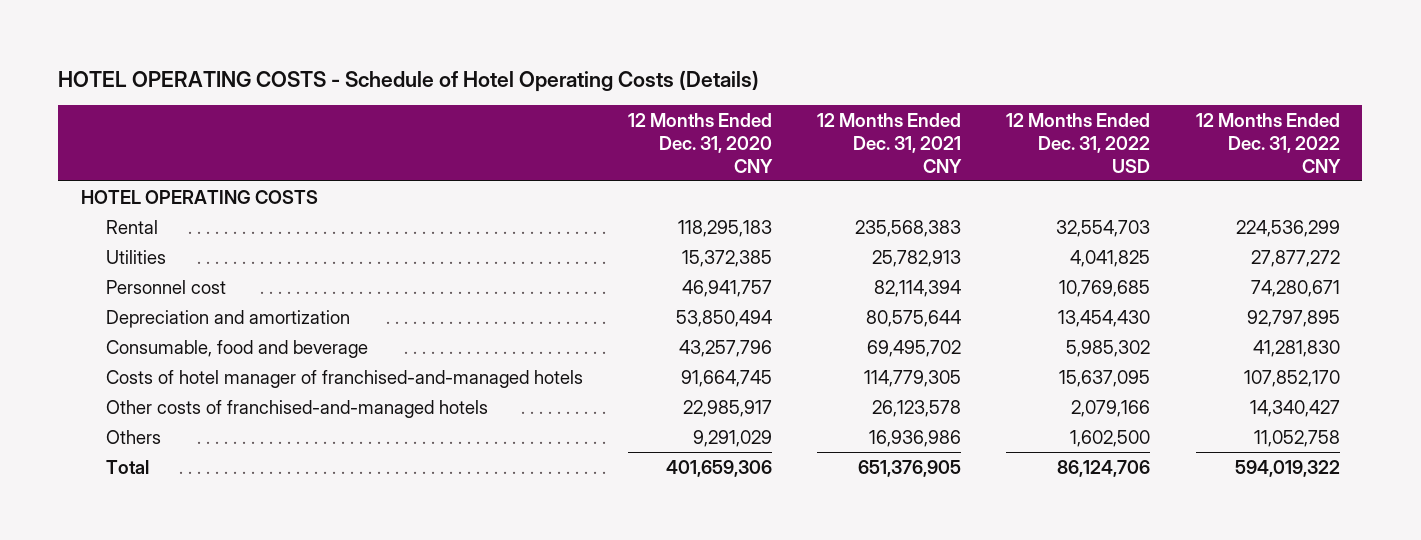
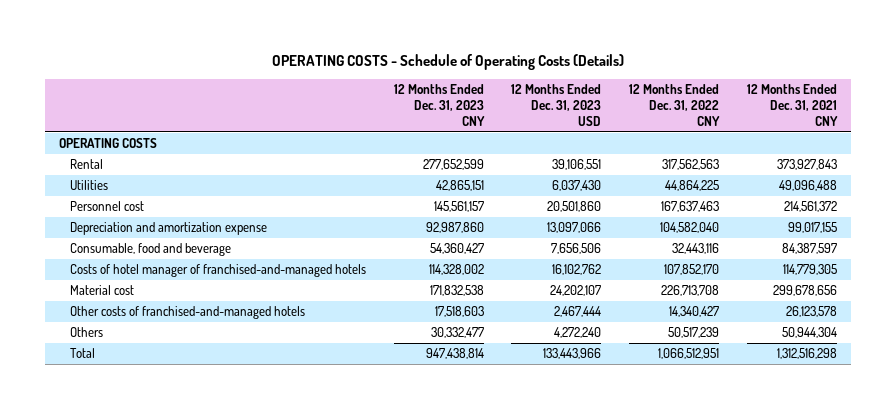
- HOTEL OPERATING COSTS - Schedule of Hotel Operating Costs (Details)
+ OPERATING COSTS - Schedule of Operating Costs (Details)
- | 12 Months Ended Dec. 31, 2020 CNY | 12 Months Ended Dec. 31, 2021 CNY | 12 Months Ended Dec. 31, 2022 USD | 12 Months Ended Dec. 31, 2022 CNY
+ | 12 Months Ended Dec. 31, 2023 CNY | 12 Months Ended Dec. 31, 2023 USD | 12 Months Ended Dec. 31, 2022 CNY | 12 Months Ended Dec. 31, 2021 CNY
- HOTEL OPERATING COSTS
- Rental | 118,295,183 | 235,568,383 | 32,554,703 | 224,536,299
- Utilities | 15,372,385 | 25,782,913 | 4,041,825 | 27,877,272
- Personnel cost | 46,941,757 | 82,114,394 | 10,769,685 | 74,280,671
- Depreciation and amortization | 53,850,494 | 80,575,644 | 13,454,430 | 92,797,895
- Consumable, food and beverage | 43,257,796 | 69,495,702 | 5,985,302 | 41,281,830
+ OPERATING COSTS
+ Rental | 277,652,599 | 39,106,551 | 317,562,563 | 373,927,843
+ Utilities | 42,865,151 | 6,037,430 | 44,864,225 | 49,096,488
+ Personnel cost | 145,561,157 | 20,501,860 | 167,637,463 | 214,561,372
+ Depreciation and amortization expense | 92,987,860 | 13,097,066 | 104,582,040 | 99,017,155
+ Consumable, food and beverage | 54,360,427 | 7,656,506 | 32,443,116 | 84,387,597
+ Material cost | 171,832,538 | 24,202,107 | 226,713,708 | 299,678,656
- Others | 9,291,029 | 16,936,986 | 1,602,500 | 11,052,758
- Total | 401,659,306 | 651,376,905 | 86,124,706 | 594,019,322
+ Others | 30,332,477 | 4,272,240 | 50,517,239 | 50,944,304
+ Total | 947,438,814 | 133,443,966 | 1,066,512,951 | 1,312,516,298

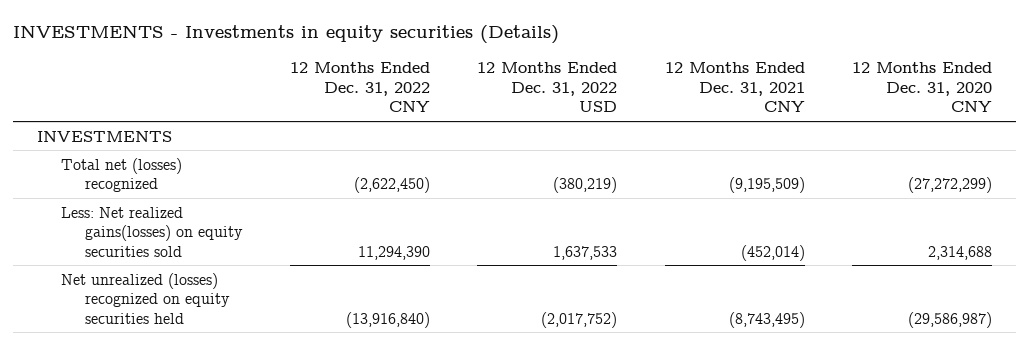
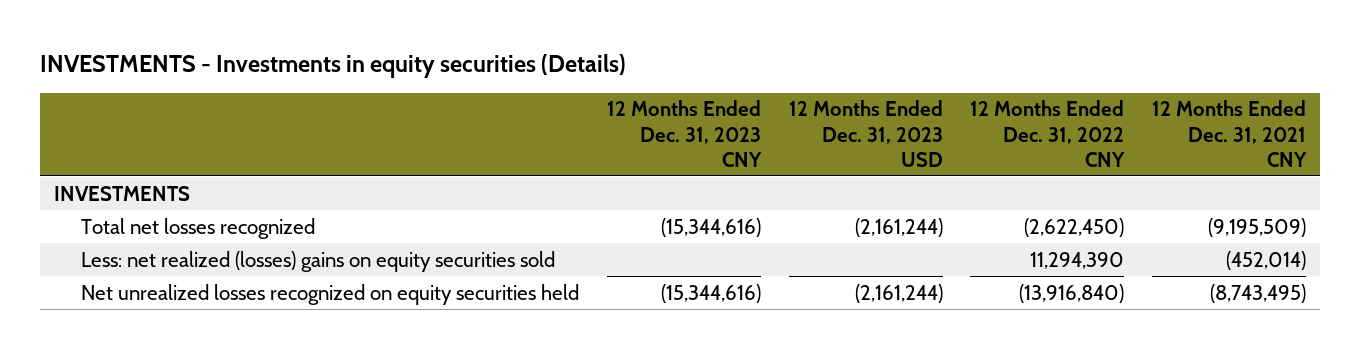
- | 12 Months Ended Dec. 31, 2022 CNY | 12 Months Ended Dec. 31, 2022 USD | 12 Months Ended Dec. 31, 2021 CNY | 12 Months Ended Dec. 31, 2020 CNY
+ | 12 Months Ended Dec. 31, 2023 CNY | 12 Months Ended Dec. 31, 2023 USD | 12 Months Ended Dec. 31, 2022 CNY | 12 Months Ended Dec. 31, 2021 CNY
- Total net (losses) recognized | (2,622,450) | (380,219) | (9,195,509) | (27,272,299)
- Less: Net realized gains(losses) on equity securities sold | 11,294,390 | 1,637,533 | (452,014) | 2,314,688
- Net unrealized (losses) recognized on equity securities held | (13,916,840) | (2,017,752) | (8,743,495) | (29,586,987)
+ Total net losses recognized | (15,344,616) | (2,161,244) | (2,622,450) | (9,195,509)
+ Less: net realized (losses) gains on equity securities sold | | | 11,294,390 | (452,014)
+ Net unrealized losses recognized on equity securities held | (15,344,616) | (2,161,244) | (13,916,840) | (8,743,495)

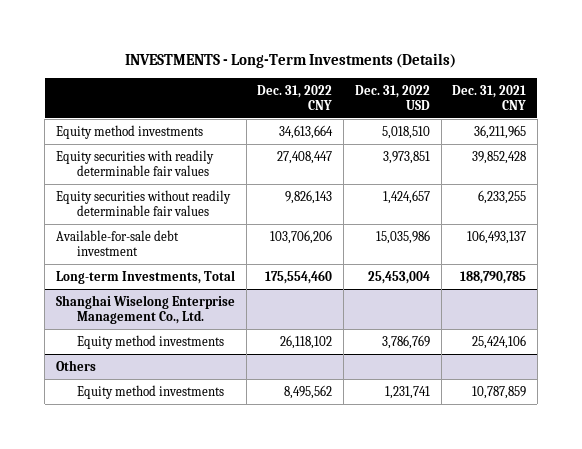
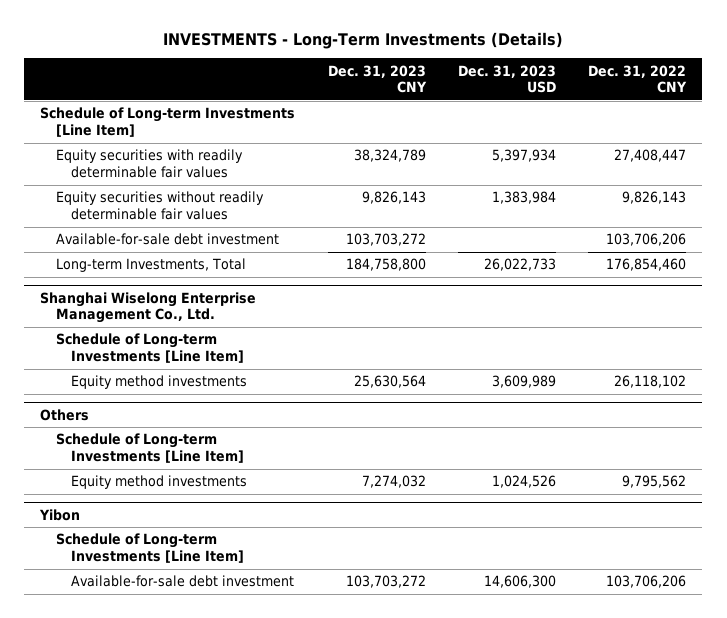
- | Dec. 31, 2022 CNY | Dec. 31, 2022 USD | Dec. 31, 2021 CNY
+ | Dec. 31, 2023 CNY | Dec. 31, 2023 USD | Dec. 31, 2022 CNY
- Equity method investments | 34,613,664 | 5,018,510 | 36,211,965
+ Schedule of Long-term Investments [Line Item]
- Long-term Investments, Total | 175,554,460 | 25,453,004 | 188,790,785
+ Long-term Investments, Total | 184,758,800 | 26,022,733 | 176,854,460
@ Shanghai Wiselong Enterprise Management Co., Ltd.
+ Schedule of Long-term Investments [Line Item]
@ Others
- Equity method investments | 8,495,562 | 1,231,741 | 10,787,859
+ Schedule of Long-term Investments [Line Item]
+ Equity method investments | 7,274,032 | 1,024,526 | 9,795,562
+ Yibon
+ Schedule of Long-term Investments [Line Item]
+ Available-for-sale debt investment | 103,703,272 | 14,606,300 | 103,706,206

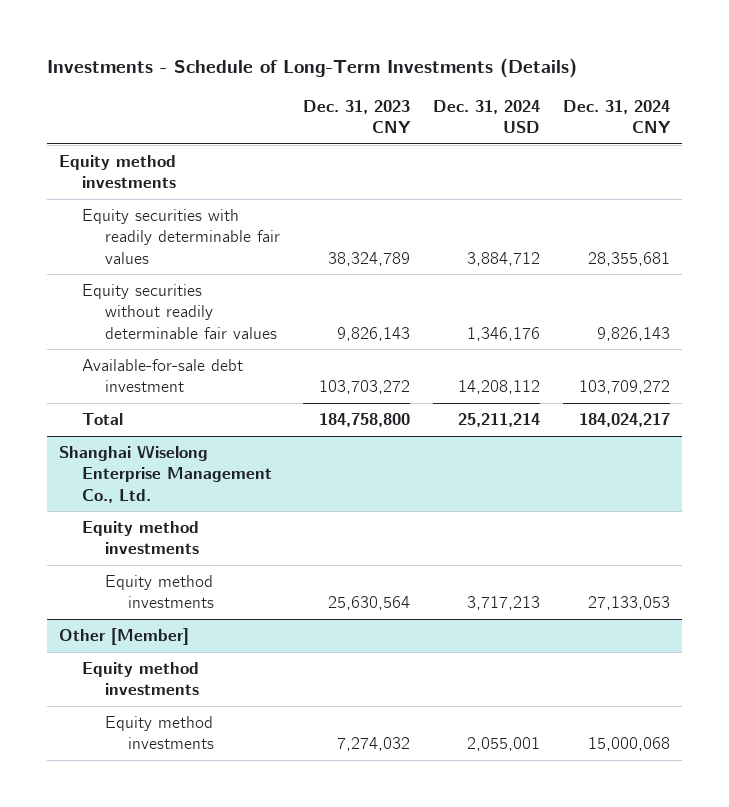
- INVESTMENTS - Long-Term Investments (Details)
+ Investments - Schedule of Long-Term Investments (Details)
- | Dec. 31, 2023 CNY | Dec. 31, 2023 USD | Dec. 31, 2022 CNY
+ | Dec. 31, 2023 CNY | Dec. 31, 2024 USD | Dec. 31, 2024 CNY
- Schedule of Long-term Investments [Line Item]
+ Equity method investments
- Long-term Investments, Total | 184,758,800 | 26,022,733 | 176,854,460
+ Total | 184,758,800 | 25,211,214 | 184,024,217
@ Shanghai Wiselong Enterprise Management Co., Ltd.
- Schedule of Long-term Investments [Line Item]
+ Equity method investments
- Others
- Schedule of Long-term Investments [Line Item]
+ Other [Member]
+ Equity method investments
- Yibon
- Schedule of Long-term Investments [Line Item]
- Available-for-sale debt investment | 103,703,272 | 14,606,300 | 103,706,206

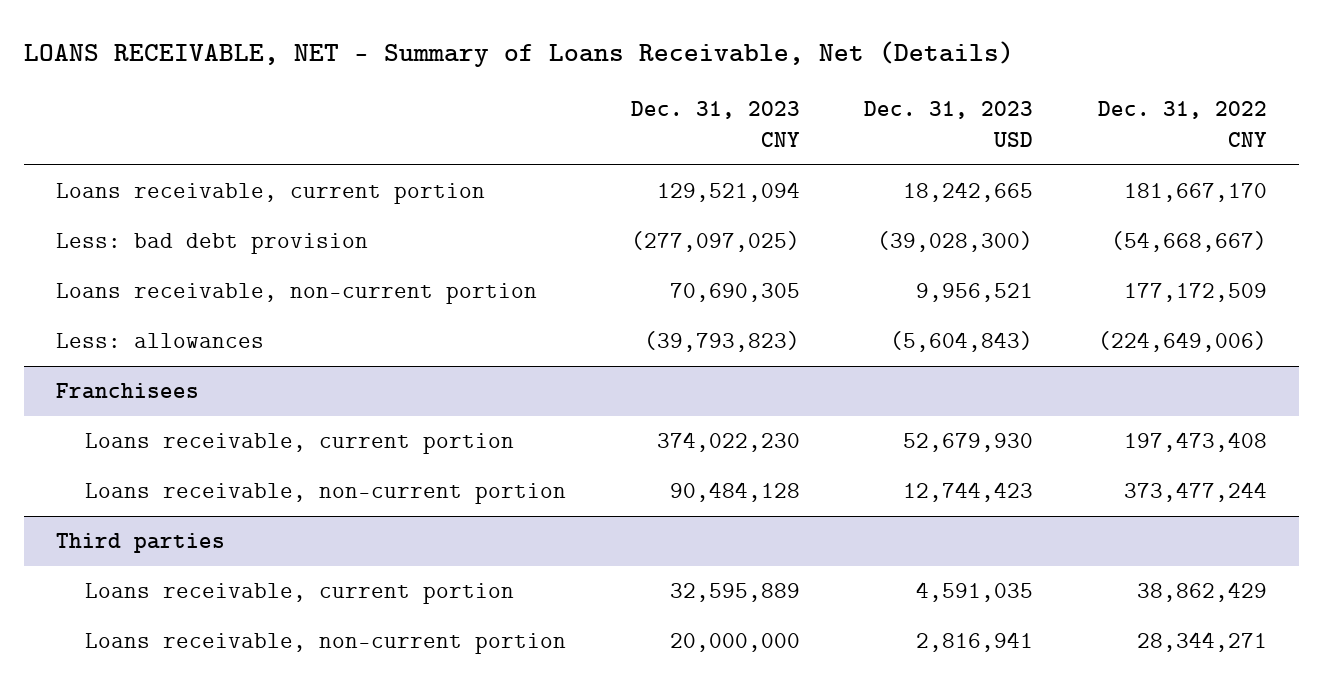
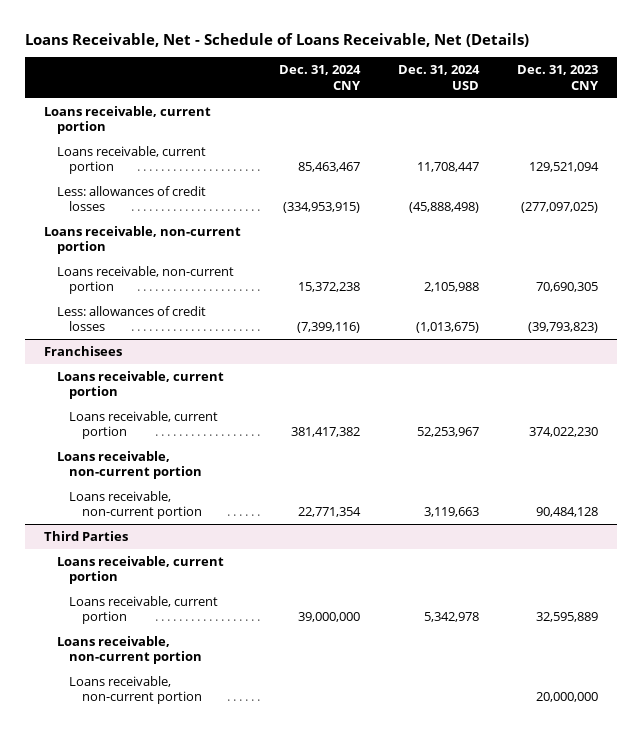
- LOANS RECEIVABLE, NET - Summary of Loans Receivable, Net (Details)
+ Loans Receivable, Net - Schedule of Loans Receivable, Net (Details)
- | Dec. 31, 2023 CNY | Dec. 31, 2023 USD | Dec. 31, 2022 CNY
+ | Dec. 31, 2024 CNY | Dec. 31, 2024 USD | Dec. 31, 2023 CNY
+ Loans receivable, current portion
- Less: bad debt provision | (277,097,025) | (39,028,300) | (54,668,667)
+ Less: allowances of credit losses | (334,953,915) | (45,888,498) | (277,097,025)
+ Loans receivable, non-current portion
- Less: allowances | (39,793,823) | (5,604,843) | (224,649,006)
+ Less: allowances of credit losses | (7,399,116) | (1,013,675) | (39,793,823)
@ Franchisees
+ Loans receivable, current portion
+ Loans receivable, non-current portion
- Third parties
+ Third Parties
+ Loans receivable, current portion
+ Loans receivable, non-current portion

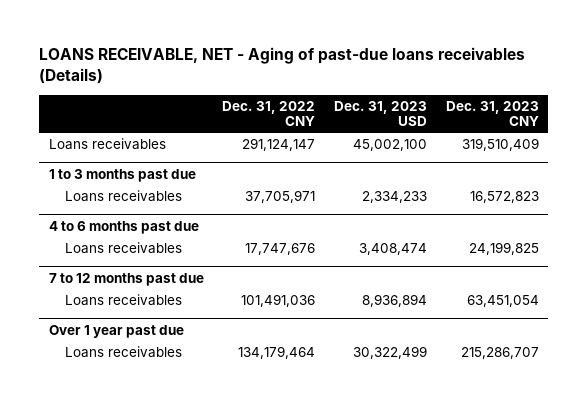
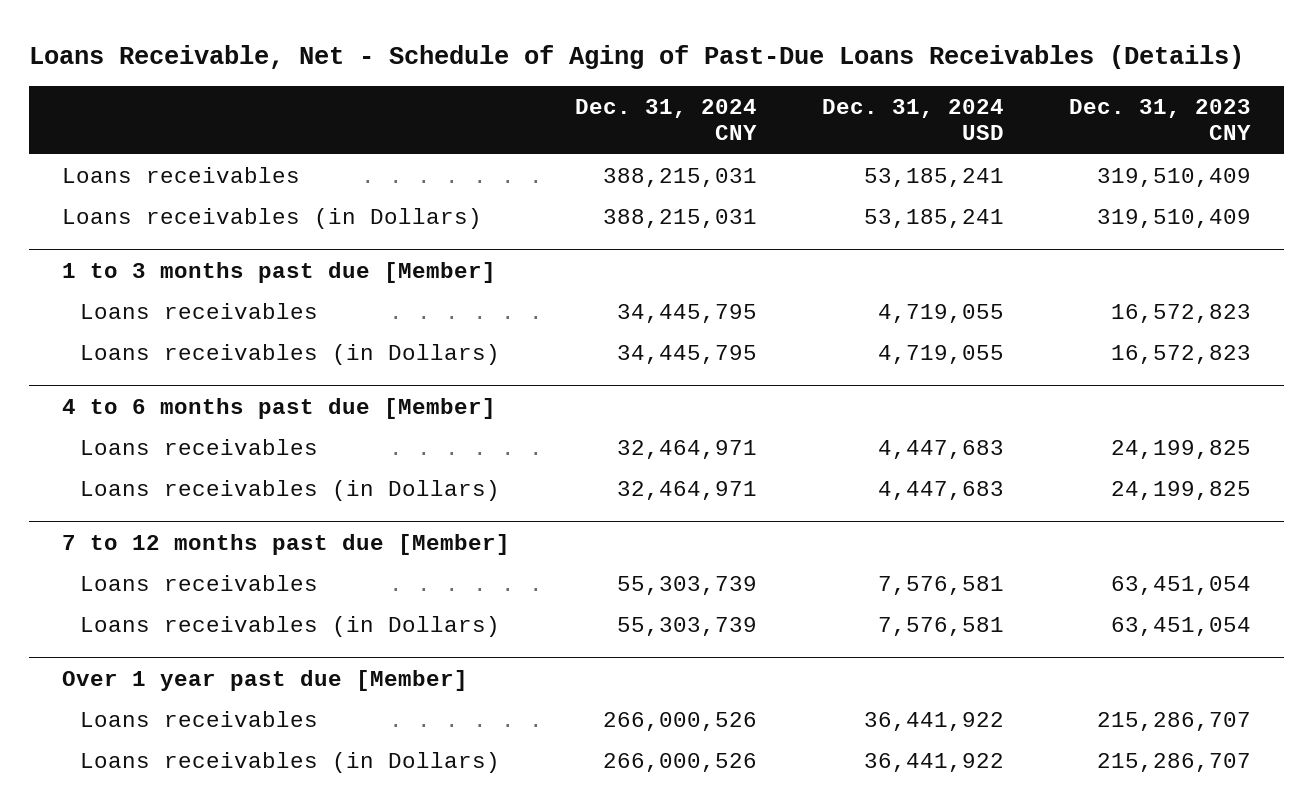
- LOANS RECEIVABLE, NET - Aging of past-due loans receivables (Details)
+ Loans Receivable, Net - Schedule of Aging of Past-Due Loans Receivables (Details)
- | Dec. 31, 2022 CNY | Dec. 31, 2023 USD | Dec. 31, 2023 CNY
+ | Dec. 31, 2024 CNY | Dec. 31, 2024 USD | Dec. 31, 2023 CNY
- 1 to 3 months past due
+ Loans receivables (in Dollars) | 388,215,031 | 53,185,241 | 319,510,409
+ 1 to 3 months past due [Member]
- 4 to 6 months past due
+ Loans receivables (in Dollars) | 34,445,795 | 4,719,055 | 16,572,823
+ 4 to 6 months past due [Member]
- 7 to 12 months past due
+ Loans receivables (in Dollars) | 32,464,971 | 4,447,683 | 24,199,825
+ 7 to 12 months past due [Member]
- Over 1 year past due
+ Loans receivables (in Dollars) | 55,303,739 | 7,576,581 | 63,451,054
+ Over 1 year past due [Member]
+ Loans receivables (in Dollars) | 266,000,526 | 36,441,922 | 215,286,707

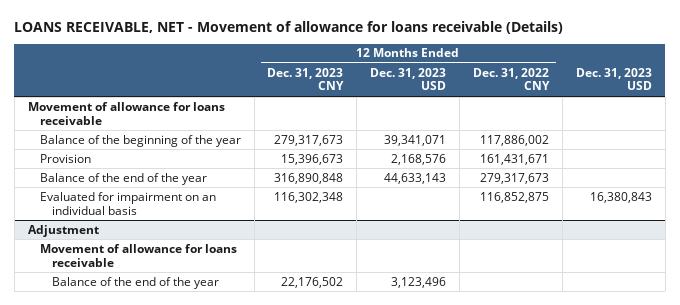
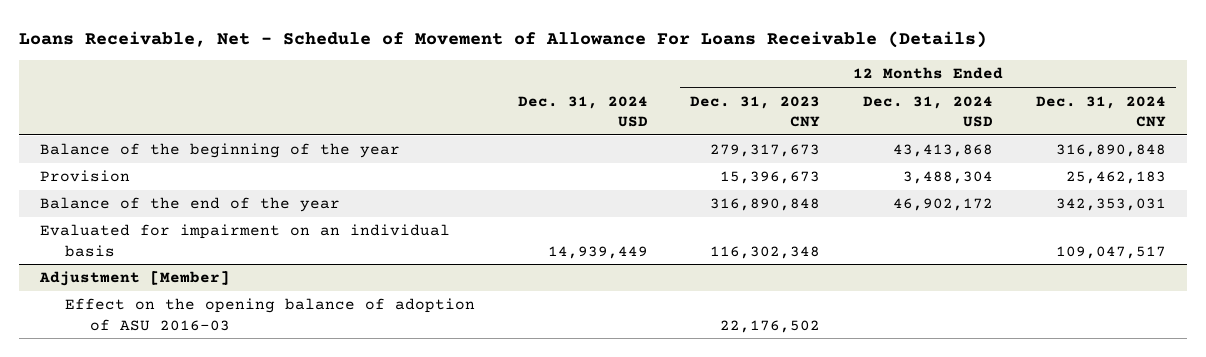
- LOANS RECEIVABLE, NET - Movement of allowance for loans receivable (Details)
+ Loans Receivable, Net - Schedule of Movement of Allowance For Loans Receivable (Details)
- | 12 Months Ended Dec. 31, 2023 CNY | 12 Months Ended Dec. 31, 2023 USD | 12 Months Ended Dec. 31, 2022 CNY | Dec. 31, 2023 USD
+ | Dec. 31, 2024 USD | 12 Months Ended Dec. 31, 2023 CNY | 12 Months Ended Dec. 31, 2024 USD | 12 Months Ended Dec. 31, 2024 CNY
- Movement of allowance for loans receivable
- Adjustment
- Movement of allowance for loans receivable
- Balance of the end of the year | 22,176,502 | 3,123,496 | |
+ Adjustment [Member]
+ Effect on the opening balance of adoption of ASU 2016-03 | | 22,176,502 | |

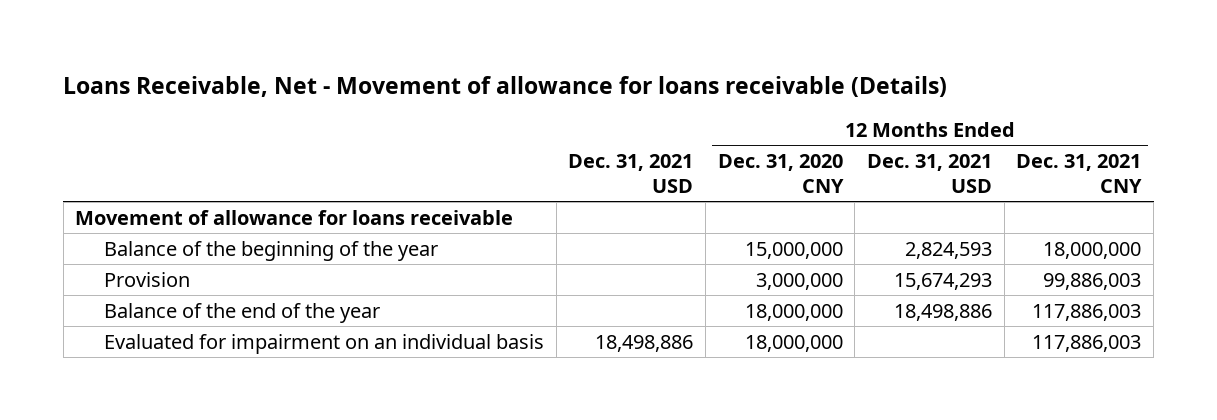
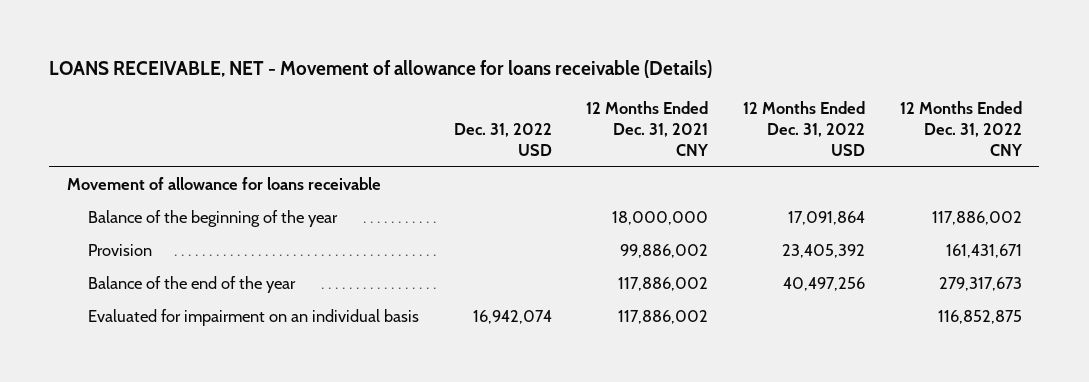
- Loans Receivable, Net - Movement of allowance for loans receivable (Details)
+ LOANS RECEIVABLE, NET - Movement of allowance for loans receivable (Details)
- | Dec. 31, 2021 USD | 12 Months Ended Dec. 31, 2020 CNY | 12 Months Ended Dec. 31, 2021 USD | 12 Months Ended Dec. 31, 2021 CNY
+ | Dec. 31, 2022 USD | 12 Months Ended Dec. 31, 2021 CNY | 12 Months Ended Dec. 31, 2022 USD | 12 Months Ended Dec. 31, 2022 CNY
- Provision | | 3,000,000 | 15,674,293 | 99,886,003
- Balance of the end of the year | | 18,000,000 | 18,498,886 | 117,886,003
- Evaluated for impairment on an individual basis | 18,498,886 | 18,000,000 | | 117,886,003
+ Provision | | 99,886,002 | 23,405,392 | 161,431,671
+ Balance of the end of the year | | 117,886,002 | 40,497,256 | 279,317,673
+ Evaluated for impairment on an individual basis | 16,942,074 | 117,886,002 | | 116,852,875

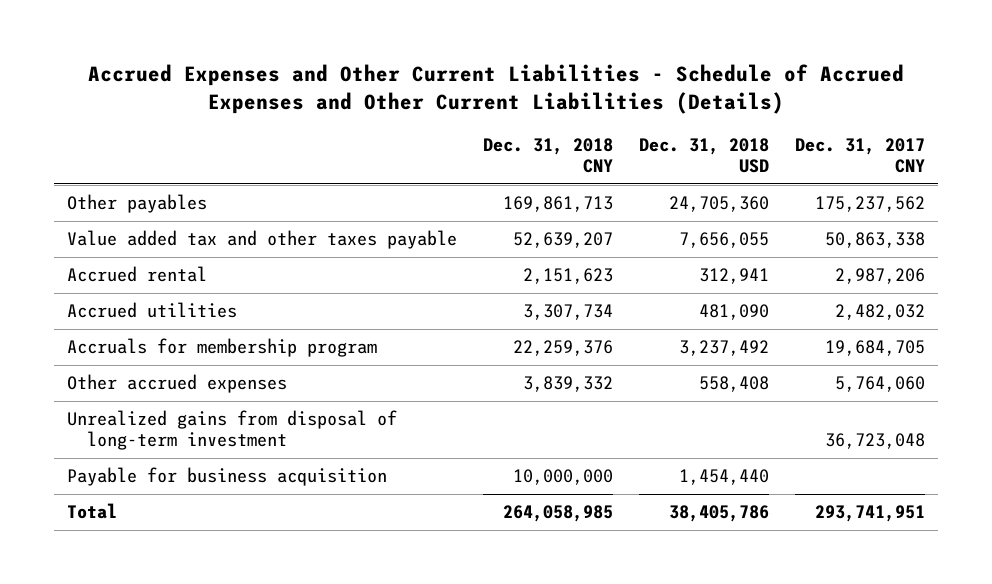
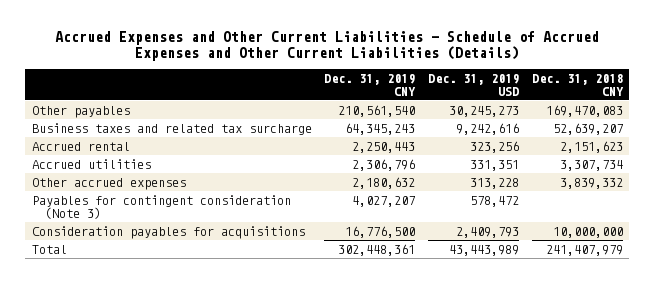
- | Dec. 31, 2018 CNY | Dec. 31, 2018 USD | Dec. 31, 2017 CNY
+ | Dec. 31, 2019 CNY | Dec. 31, 2019 USD | Dec. 31, 2018 CNY
- Other payables | 169,861,713 | 24,705,360 | 175,237,562
- Value added tax and other taxes payable | 52,639,207 | 7,656,055 | 50,863,338
+ Other payables | 210,561,540 | 30,245,273 | 169,470,083
+ Business taxes and related tax surcharge | 64,345,243 | 9,242,616 | 52,639,207
- Accruals for membership program | 22,259,376 | 3,237,492 | 19,684,705
- Unrealized gains from disposal of long-term investment | | | 36,723,048
- Payable for business acquisition | 10,000,000 | 1,454,440 |
- Total | 264,058,985 | 38,405,786 | 293,741,951
+ Payables for contingent consideration (Note 3) | 4,027,207 | 578,472 |
+ Consideration payables for acquisitions | 16,776,500 | 2,409,793 | 10,000,000
+ Total | 302,448,361 | 43,443,989 | 241,407,979

